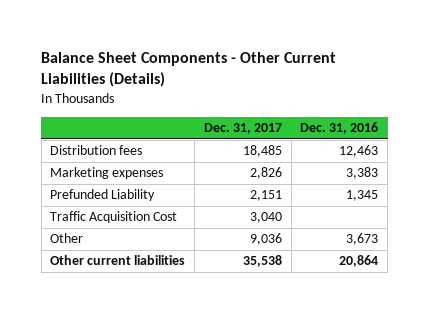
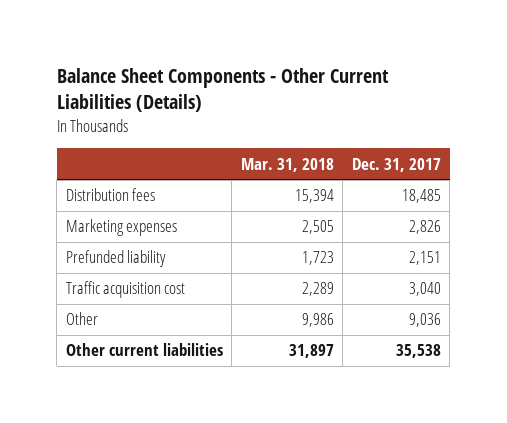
- | Dec. 31, 2017 | Dec. 31, 2016
+ | Mar. 31, 2018 | Dec. 31, 2017
- Prefunded Liability | 2,151 | 1,345
- Traffic Acquisition Cost | 3,040 |
+ Prefunded liability | 1,723 | 2,151
+ Traffic acquisition cost | 2,289 | 3,040

